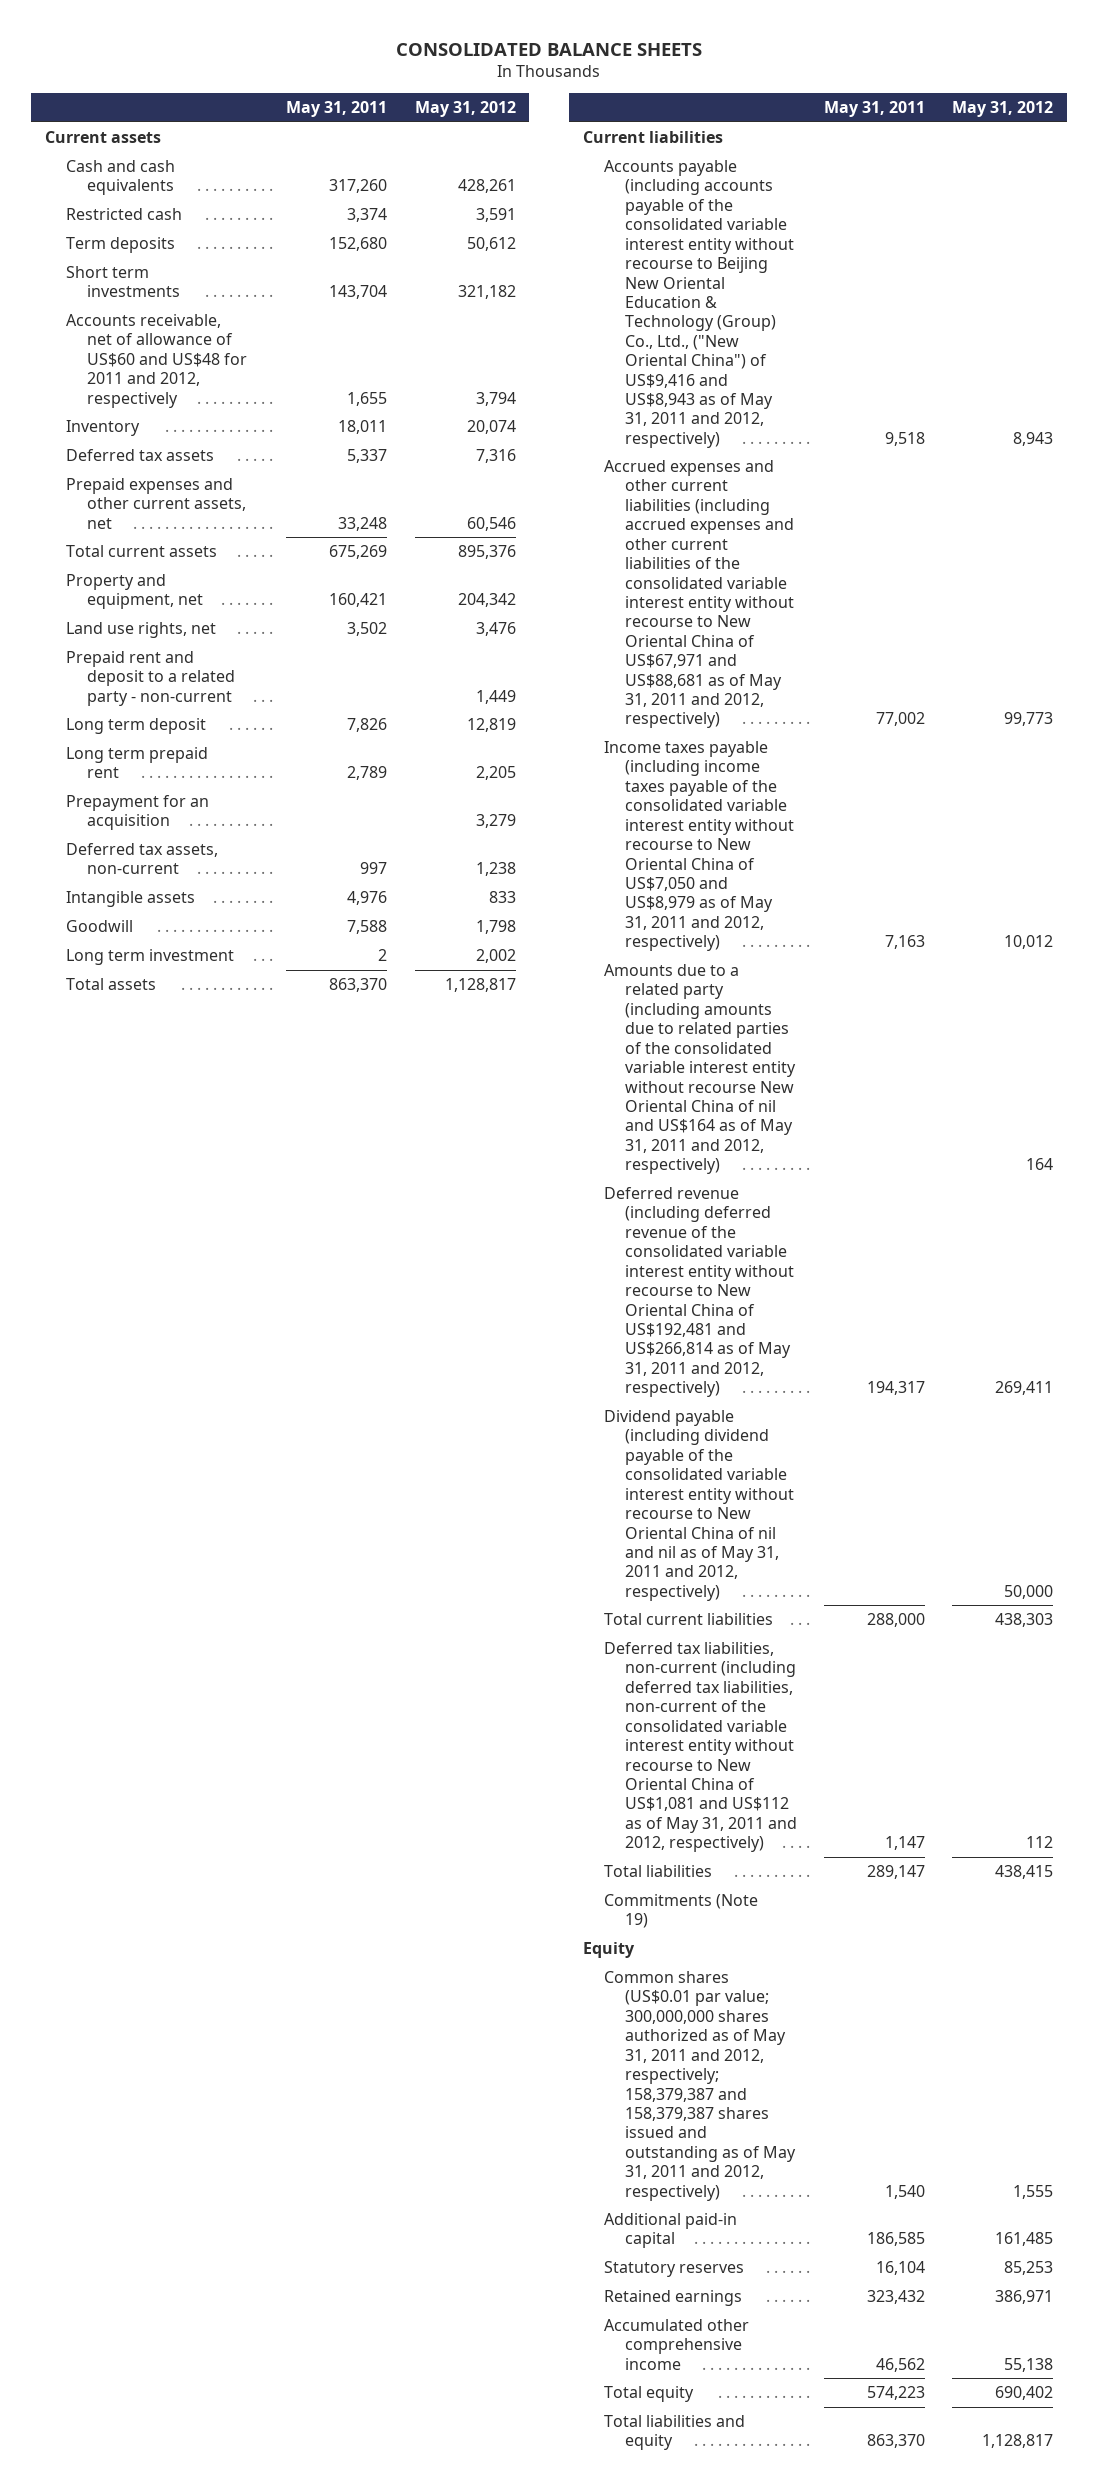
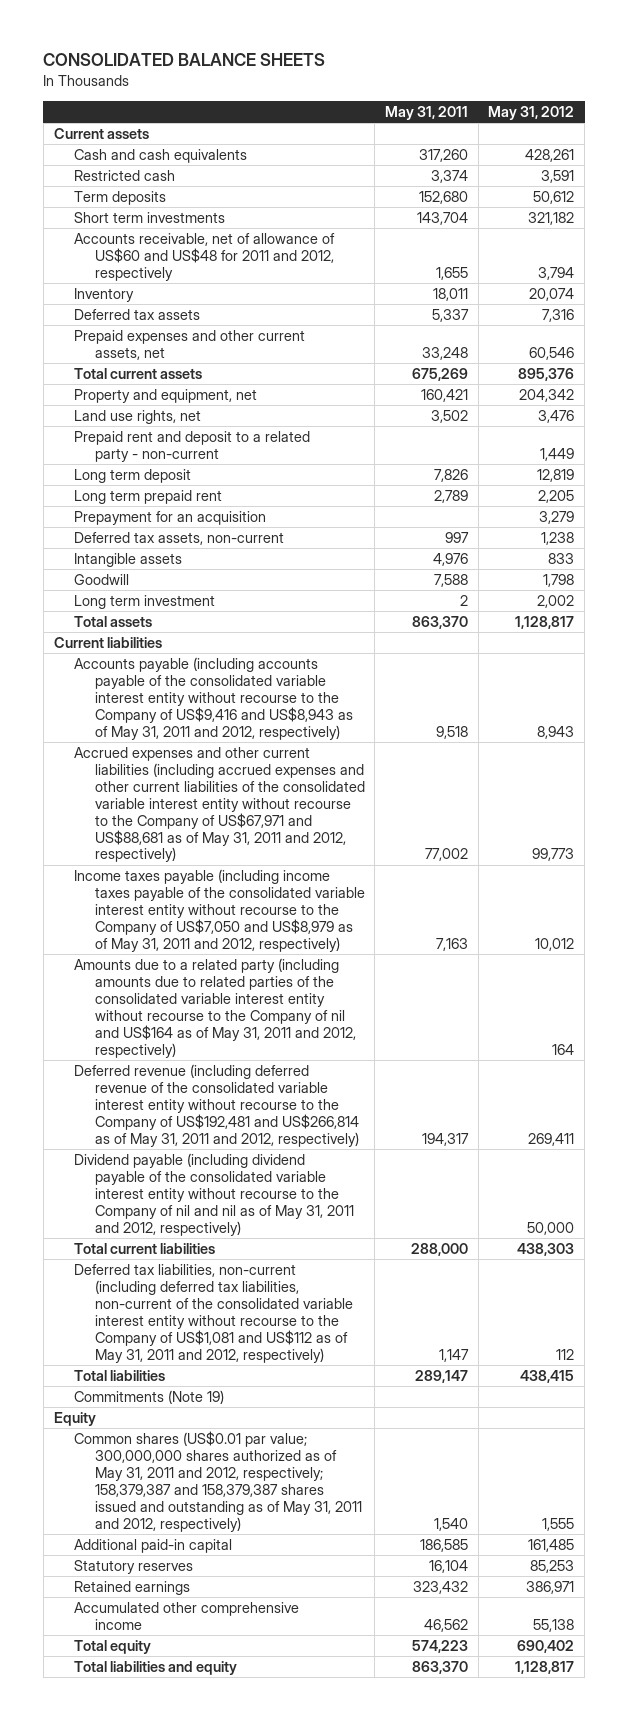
- Accounts payable (including accounts payable of the consolidated variable interest entity without recourse to Beijing New Oriental Education & Technology (Group) Co., Ltd., ("New Oriental China") of US$9,416 and US$8,943 as of May 31, 2011 and 2012, respectively) | 9,518 | 8,943
- Accrued expenses and other current liabilities (including accrued expenses and other current liabilities of the consolidated variable interest entity without recourse to New Oriental China of US$67,971 and US$88,681 as of May 31, 2011 and 2012, respectively) | 77,002 | 99,773
- Income taxes payable (including income taxes payable of the consolidated variable interest entity without recourse to New Oriental China of US$7,050 and US$8,979 as of May 31, 2011 and 2012, respectively) | 7,163 | 10,012
- Amounts due to a related party (including amounts due to related parties of the consolidated variable interest entity without recourse New Oriental China of nil and US$164 as of May 31, 2011 and 2012, respectively) | | 164
- Deferred revenue (including deferred revenue of the consolidated variable interest entity without recourse to New Oriental China of US$192,481 and US$266,814 as of May 31, 2011 and 2012, respectively) | 194,317 | 269,411
- Dividend payable (including dividend payable of the consolidated variable interest entity without recourse to New Oriental China of nil and nil as of May 31, 2011 and 2012, respectively) | | 50,000
+ Accounts payable (including accounts payable of the consolidated variable interest entity without recourse to the Company of US$9,416 and US$8,943 as of May 31, 2011 and 2012, respectively) | 9,518 | 8,943
+ Accrued expenses and other current liabilities (including accrued expenses and other current liabilities of the consolidated variable interest entity without recourse to the Company of US$67,971 and US$88,681 as of May 31, 2011 and 2012, respectively) | 77,002 | 99,773
+ Income taxes payable (including income taxes payable of the consolidated variable interest entity without recourse to the Company of US$7,050 and US$8,979 as of May 31, 2011 and 2012, respectively) | 7,163 | 10,012
+ Amounts due to a related party (including amounts due to related parties of the consolidated variable interest entity without recourse to the Company of nil and US$164 as of May 31, 2011 and 2012, respectively) | | 164
+ Deferred revenue (including deferred revenue of the consolidated variable interest entity without recourse to the Company of US$192,481 and US$266,814 as of May 31, 2011 and 2012, respectively) | 194,317 | 269,411
+ Dividend payable (including dividend payable of the consolidated variable interest entity without recourse to the Company of nil and nil as of May 31, 2011 and 2012, respectively) | | 50,000
- Deferred tax liabilities, non-current (including deferred tax liabilities, non-current of the consolidated variable interest entity without recourse to New Oriental China of US$1,081 and US$112 as of May 31, 2011 and 2012, respectively) | 1,147 | 112
+ Deferred tax liabilities, non-current (including deferred tax liabilities, non-current of the consolidated variable interest entity without recourse to the Company of US$1,081 and US$112 as of May 31, 2011 and 2012, respectively) | 1,147 | 112

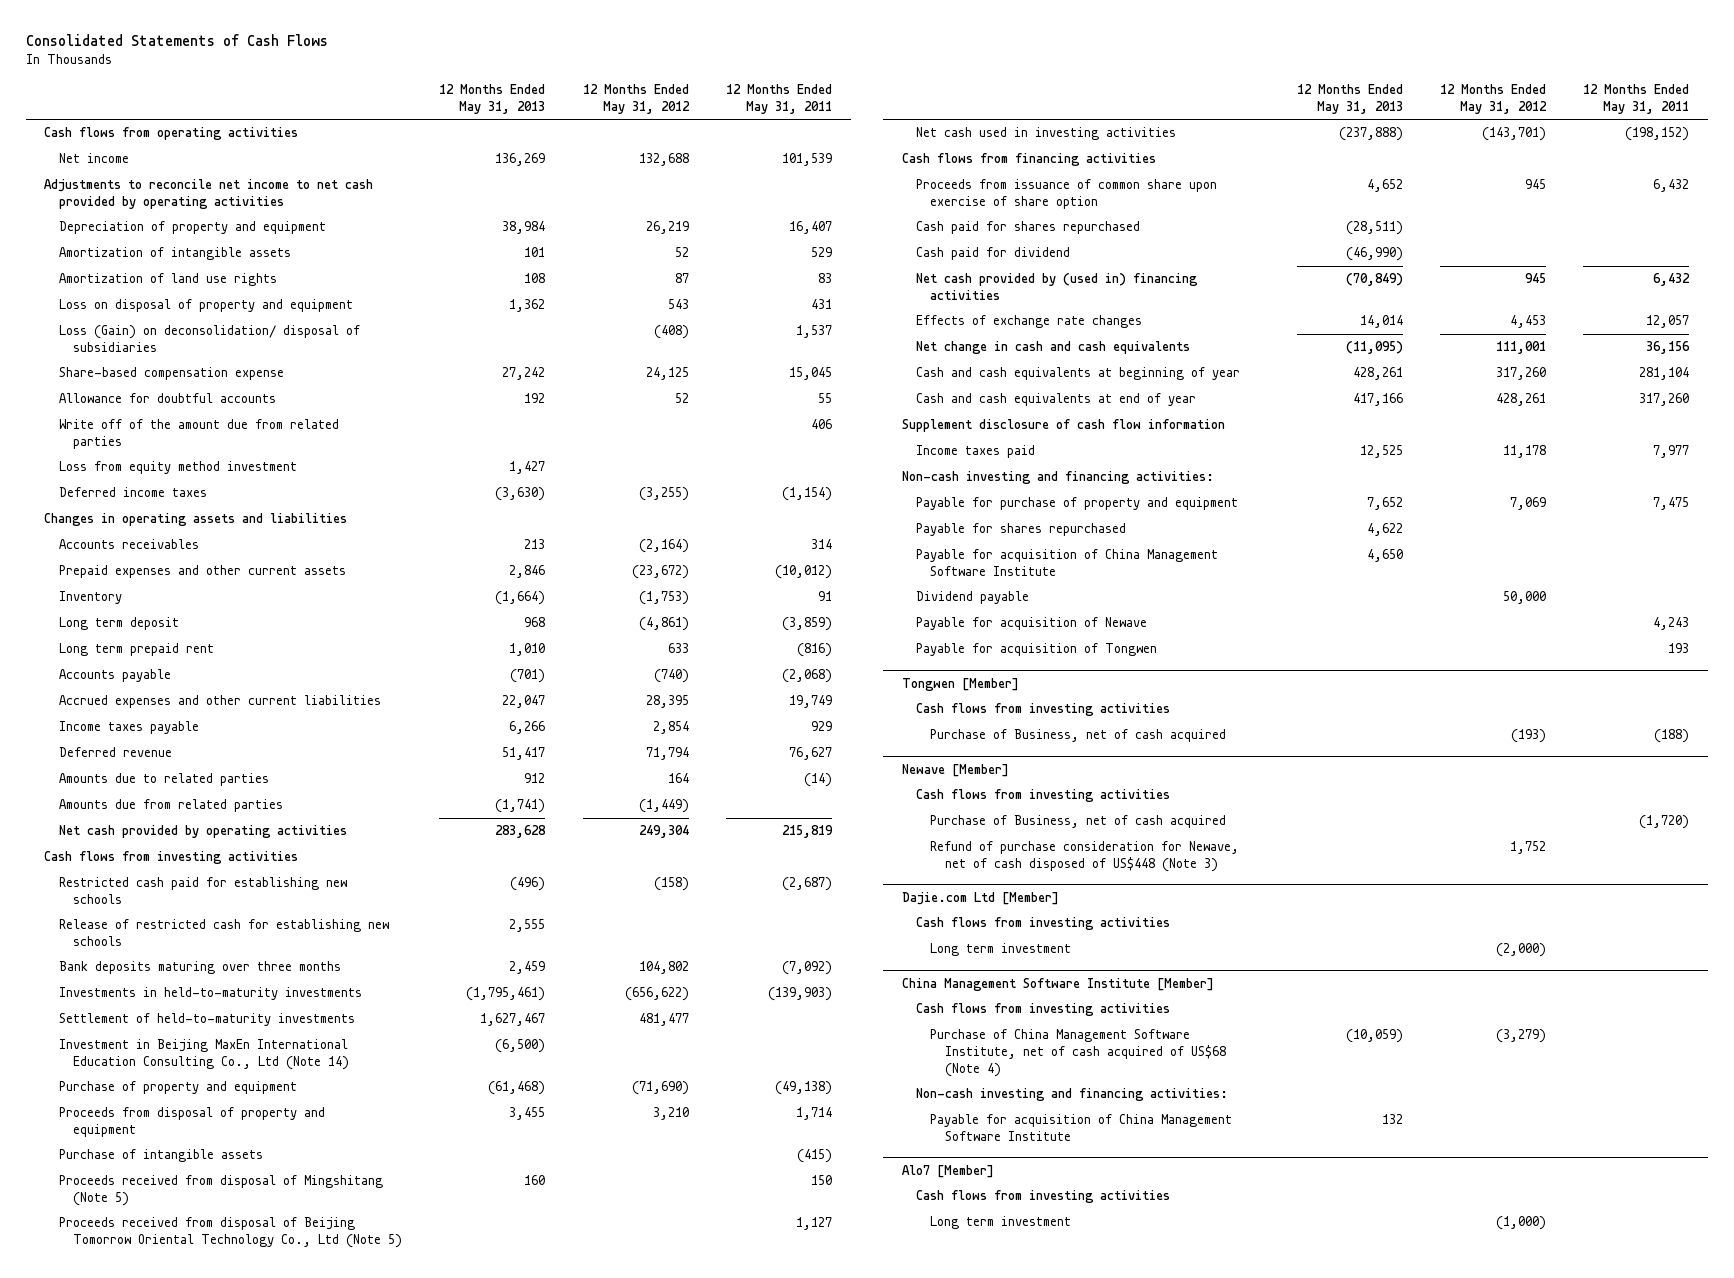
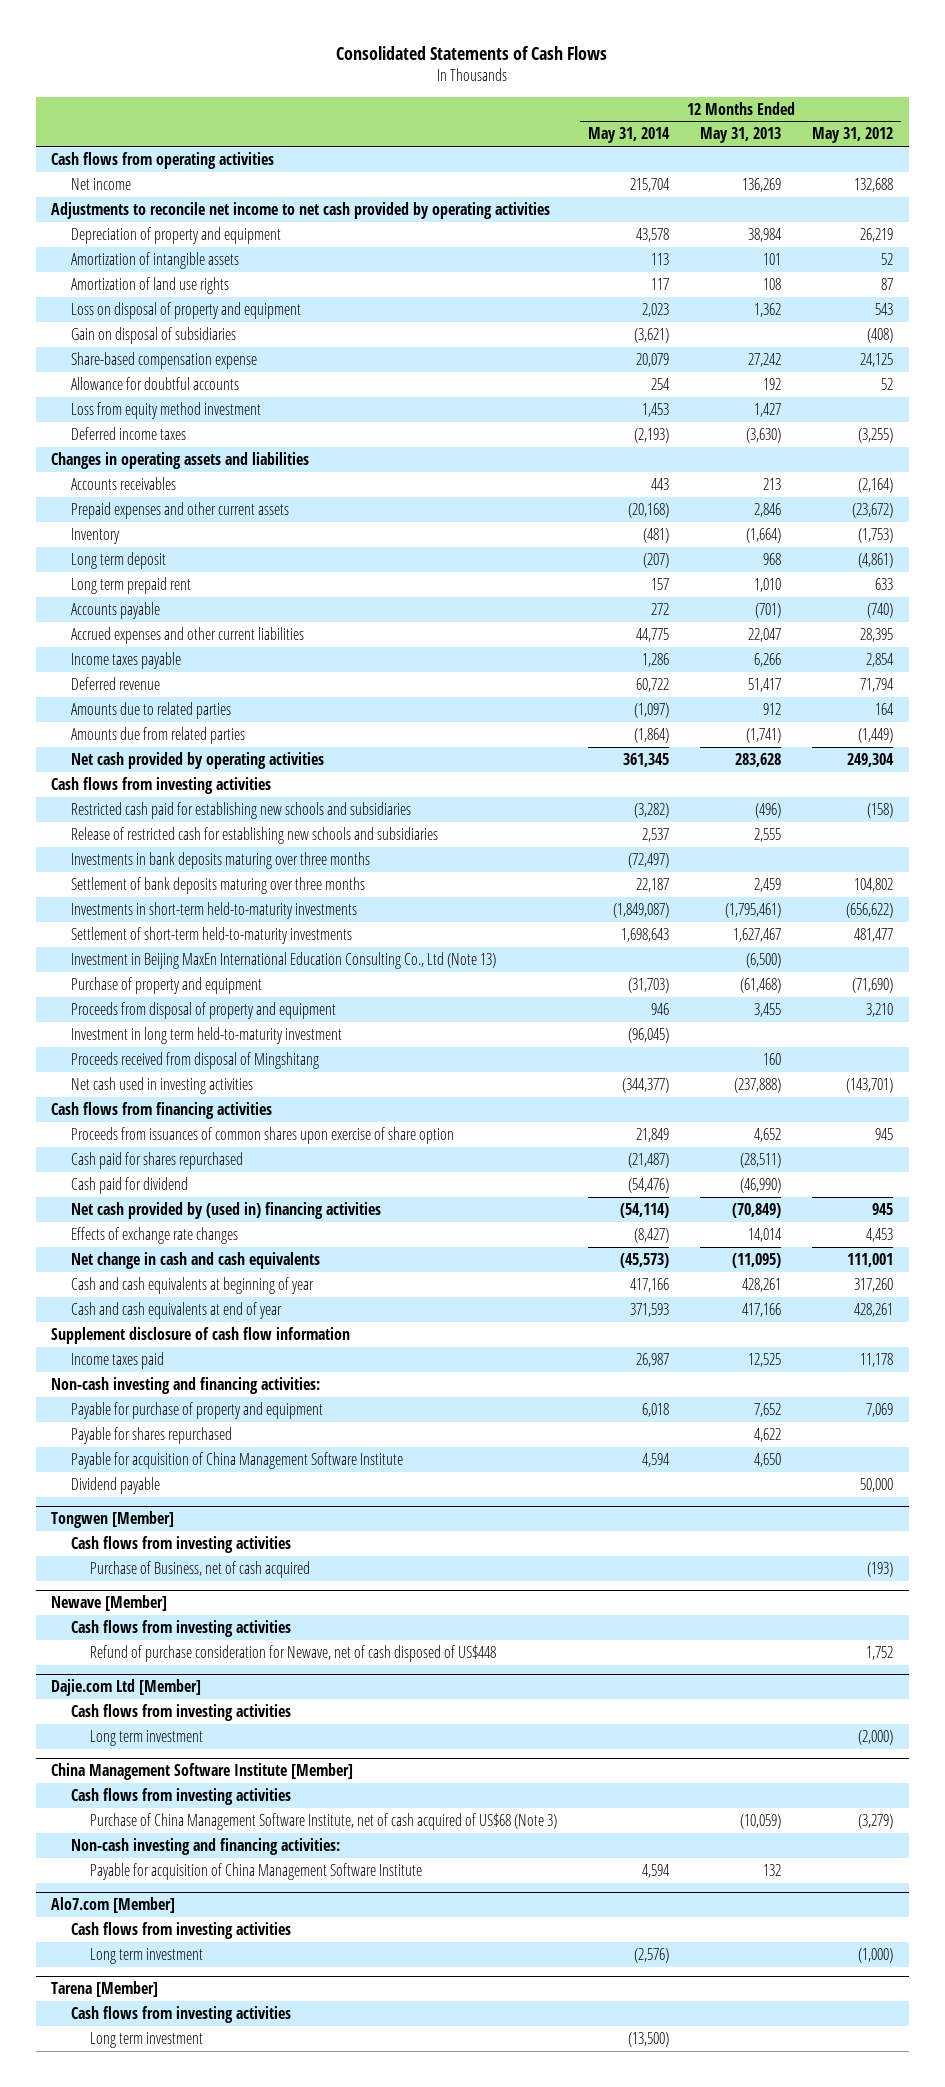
- | 12 Months Ended May 31, 2013 | 12 Months Ended May 31, 2012 | 12 Months Ended May 31, 2011
+ | 12 Months Ended May 31, 2014 | 12 Months Ended May 31, 2013 | 12 Months Ended May 31, 2012
- Loss (Gain) on deconsolidation/ disposal of subsidiaries | | (408) | 1,537
+ Gain on disposal of subsidiaries | (3,621) | | (408)
- Write off of the amount due from related parties | | | 406
- Restricted cash paid for establishing new schools | (496) | (158) | (2,687)
- Release of restricted cash for establishing new schools | 2,555 | |
- Bank deposits maturing over three months | 2,459 | 104,802 | (7,092)
- Investments in held-to-maturity investments | (1,795,461) | (656,622) | (139,903)
- Settlement of held-to-maturity investments | 1,627,467 | 481,477 |
- Investment in Beijing MaxEn International Education Consulting Co., Ltd (Note 14) | (6,500) | |
+ Restricted cash paid for establishing new schools and subsidiaries | (3,282) | (496) | (158)
+ Release of restricted cash for establishing new schools and subsidiaries | 2,537 | 2,555 |
+ Investments in bank deposits maturing over three months | (72,497) | |
+ Settlement of bank deposits maturing over three months | 22,187 | 2,459 | 104,802
+ Investments in short-term held-to-maturity investments | (1,849,087) | (1,795,461) | (656,622)
+ Settlement of short-term held-to-maturity investments | 1,698,643 | 1,627,467 | 481,477
+ Investment in Beijing MaxEn International Education Consulting Co., Ltd (Note 13) | | (6,500) |
- Purchase of intangible assets | | | (415)
- Proceeds received from disposal of Mingshitang (Note 5) | 160 | | 150
- Proceeds received from disposal of Beijing Tomorrow Oriental Technology Co., Ltd (Note 5) | | | 1,127
+ Investment in long term held-to-maturity investment | (96,045) | |
+ Proceeds received from disposal of Mingshitang | | 160 |
- Proceeds from issuance of common share upon exercise of share option | 4,652 | 945 | 6,432
+ Proceeds from issuances of common shares upon exercise of share option | 21,849 | 4,652 | 945
- Payable for acquisition of Newave | | | 4,243
- Payable for acquisition of Tongwen | | | 193
@ Newave [Member]
- Purchase of Business, net of cash acquired | | | (1,720)
- Refund of purchase consideration for Newave, net of cash disposed of US$448 (Note 3) | | 1,752 |
+ Refund of purchase consideration for Newave, net of cash disposed of US$448 | | | 1,752
@ China Management Software Institute [Member]
- Purchase of China Management Software Institute, net of cash acquired of US$68 (Note 4) | (10,059) | (3,279) |
+ Purchase of China Management Software Institute, net of cash acquired of US$68 (Note 3) | | (10,059) | (3,279)
- Alo7 [Member]
+ Alo7.com [Member]
+ Tarena [Member]
+ Cash flows from investing activities
+ Long term investment | (13,500) | |

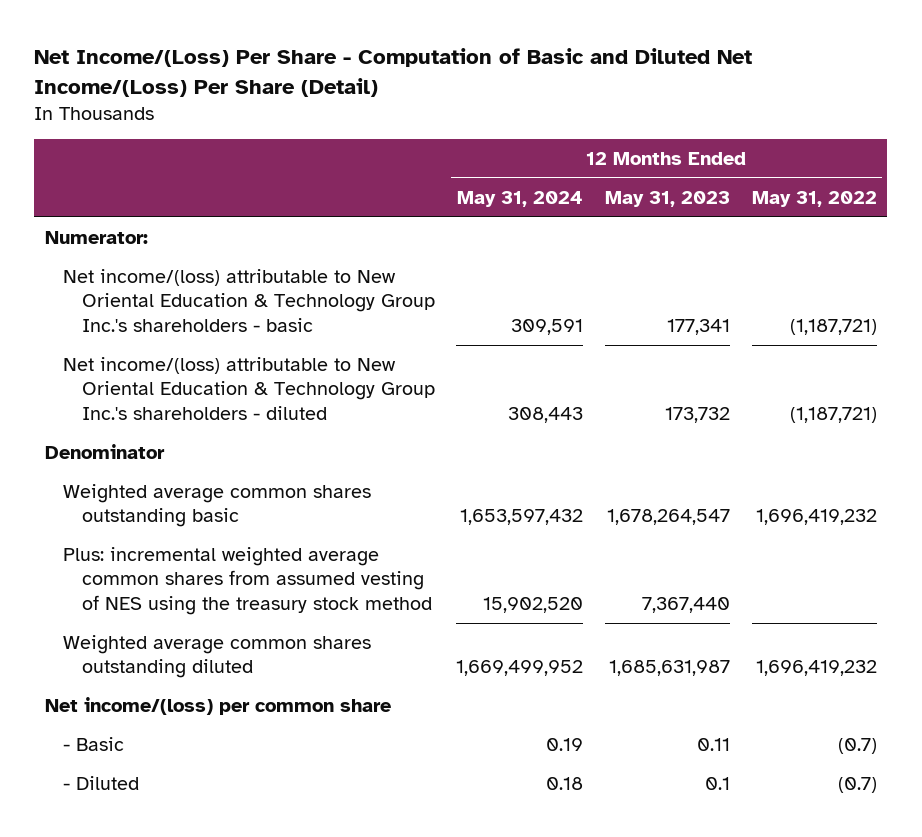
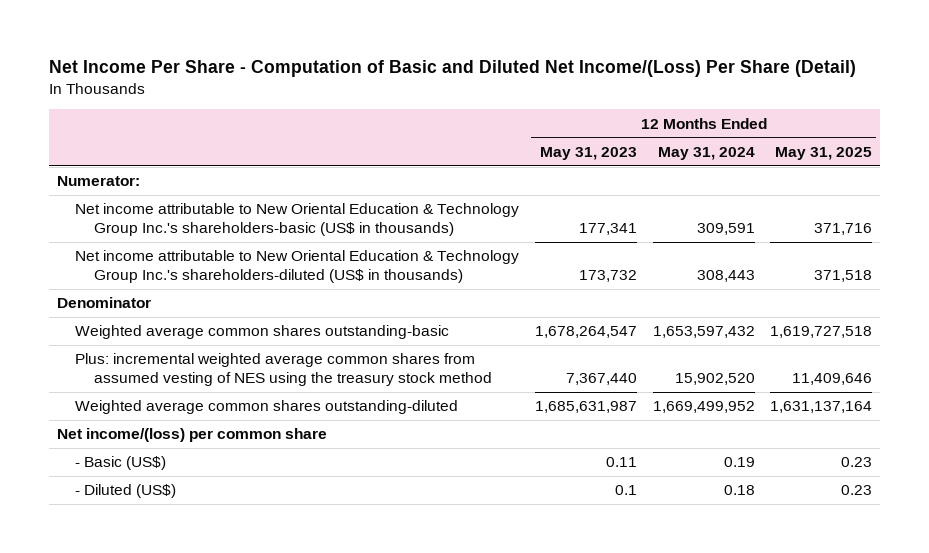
- Net Income/(Loss) Per Share - Computation of Basic and Diluted Net Income/(Loss) Per Share (Detail)
+ Net Income Per Share - Computation of Basic and Diluted Net Income/(Loss) Per Share (Detail)
- | 12 Months Ended May 31, 2024 | 12 Months Ended May 31, 2023 | 12 Months Ended May 31, 2022
+ | 12 Months Ended May 31, 2023 | 12 Months Ended May 31, 2024 | 12 Months Ended May 31, 2025
- Net income/(loss) attributable to New Oriental Education & Technology Group Inc.'s shareholders - basic | 309,591 | 177,341 | (1,187,721)
- Net income/(loss) attributable to New Oriental Education & Technology Group Inc.'s shareholders - diluted | 308,443 | 173,732 | (1,187,721)
+ Net income attributable to New Oriental Education & Technology Group Inc.'s shareholders-basic (US$ in thousands) | 177,341 | 309,591 | 371,716
+ Net income attributable to New Oriental Education & Technology Group Inc.'s shareholders-diluted (US$ in thousands) | 173,732 | 308,443 | 371,518
- Weighted average common shares outstanding basic | 1,653,597,432 | 1,678,264,547 | 1,696,419,232
+ Weighted average common shares outstanding-basic | 1,678,264,547 | 1,653,597,432 | 1,619,727,518
- Weighted average common shares outstanding diluted | 1,669,499,952 | 1,685,631,987 | 1,696,419,232
+ Weighted average common shares outstanding-diluted | 1,685,631,987 | 1,669,499,952 | 1,631,137,164
- - Basic | 0.19 | 0.11 | (0.7)
- - Diluted | 0.18 | 0.1 | (0.7)
+ - Basic (US$) | 0.11 | 0.19 | 0.23
+ - Diluted (US$) | 0.1 | 0.18 | 0.23

